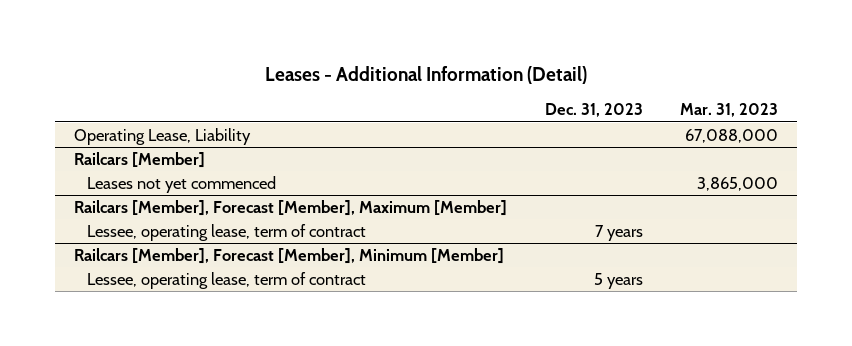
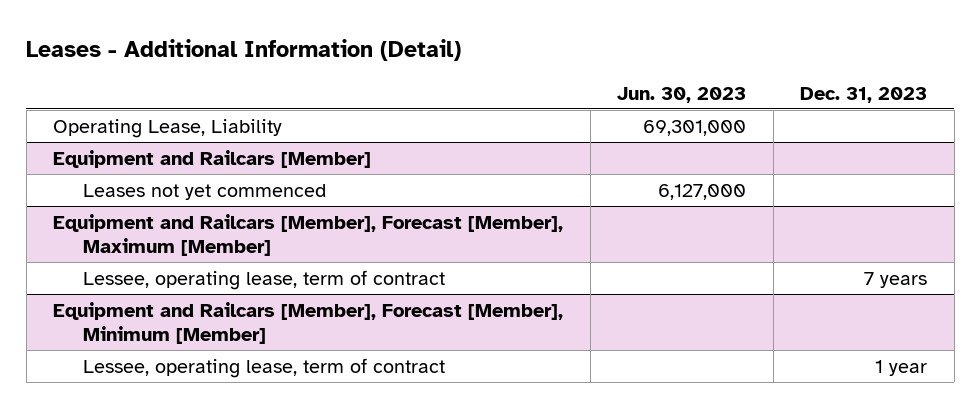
- | Dec. 31, 2023 | Mar. 31, 2023
+ | Jun. 30, 2023 | Dec. 31, 2023
- Railcars [Member]
- Leases not yet commenced | | 3,865,000
- Railcars [Member], Forecast [Member], Maximum [Member]
+ Equipment and Railcars [Member]
+ Leases not yet commenced | 6,127,000 |
+ Equipment and Railcars [Member], Forecast [Member], Maximum [Member]
- Railcars [Member], Forecast [Member], Minimum [Member]
- Lessee, operating lease, term of contract | 5 years |
+ Equipment and Railcars [Member], Forecast [Member], Minimum [Member]
+ Lessee, operating lease, term of contract | | 1 year

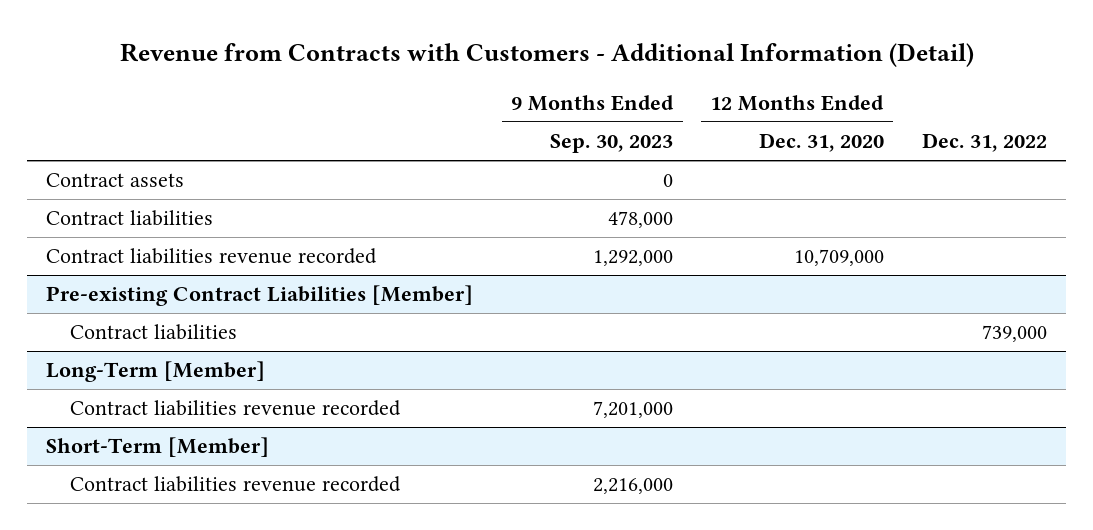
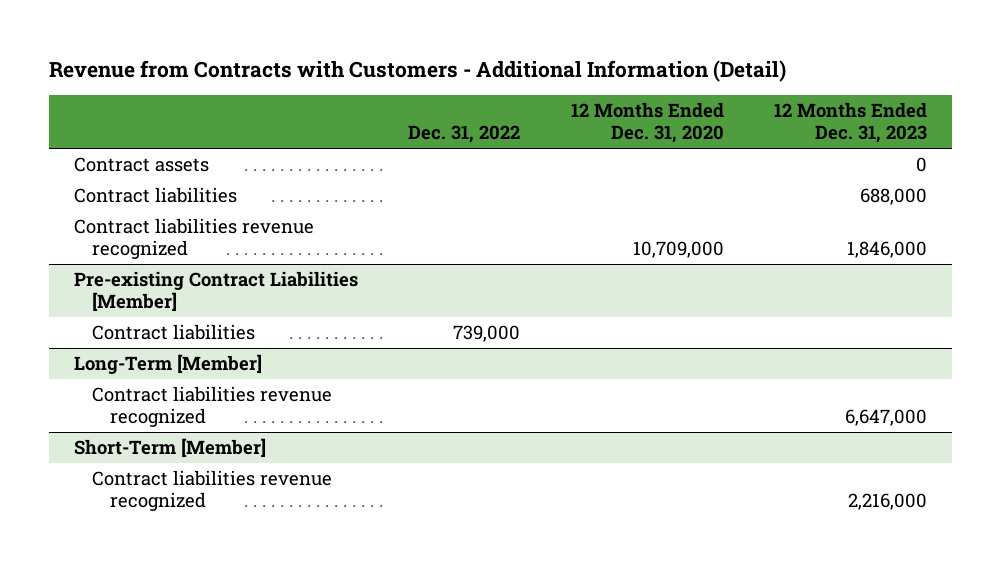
- | 9 Months Ended Sep. 30, 2023 | 12 Months Ended Dec. 31, 2020 | Dec. 31, 2022
+ | Dec. 31, 2022 | 12 Months Ended Dec. 31, 2020 | 12 Months Ended Dec. 31, 2023
- Contract liabilities revenue recorded | 1,292,000 | 10,709,000 |
+ Contract liabilities revenue recognized | | 10,709,000 | 1,846,000
@ Long-Term [Member]
- Contract liabilities revenue recorded | 7,201,000 | |
+ Contract liabilities revenue recognized | | | 6,647,000
@ Short-Term [Member]
- Contract liabilities revenue recorded | 2,216,000 | |
+ Contract liabilities revenue recognized | | | 2,216,000

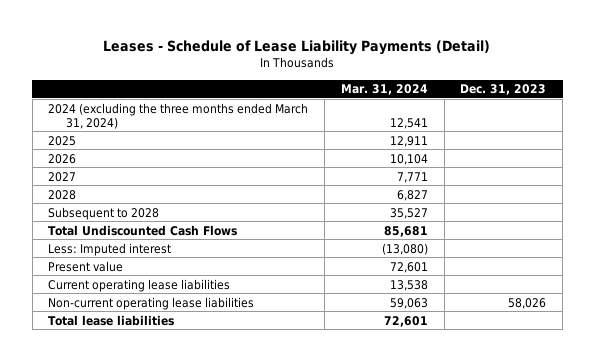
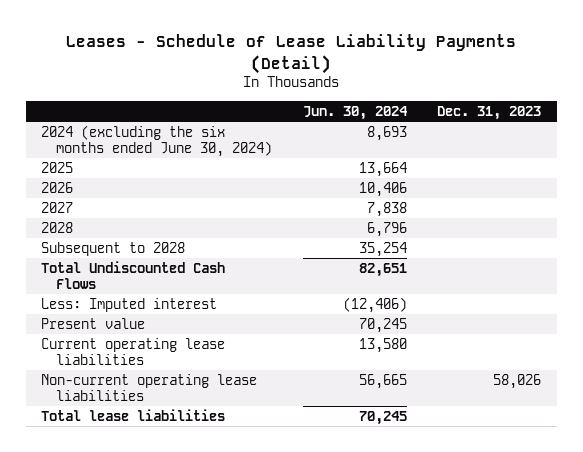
- | Mar. 31, 2024 | Dec. 31, 2023
+ | Jun. 30, 2024 | Dec. 31, 2023
- 2024 (excluding the three months ended March 31, 2024) | 12,541 |
+ 2024 (excluding the six months ended June 30, 2024) | 8,693 |

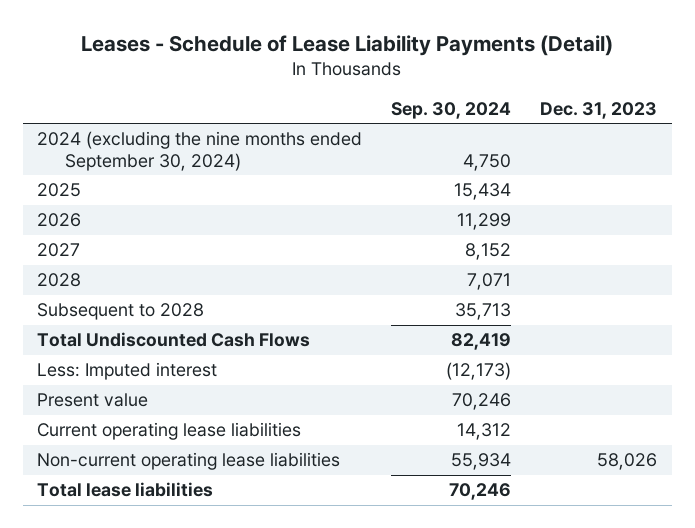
- | Jun. 30, 2024 | Dec. 31, 2023
+ | Sep. 30, 2024 | Dec. 31, 2023
- 2024 (excluding the six months ended June 30, 2024) | 8,693 |
+ 2024 (excluding the nine months ended September 30, 2024) | 4,750 |

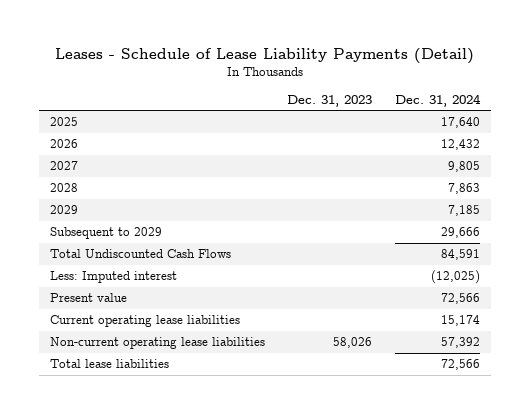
- | Sep. 30, 2024 | Dec. 31, 2023
+ | Dec. 31, 2023 | Dec. 31, 2024
- 2024 (excluding the nine months ended September 30, 2024) | 4,750 |
- Subsequent to 2028 | 35,713 |
+ 2029 | | 7,185
+ Subsequent to 2029 | | 29,666

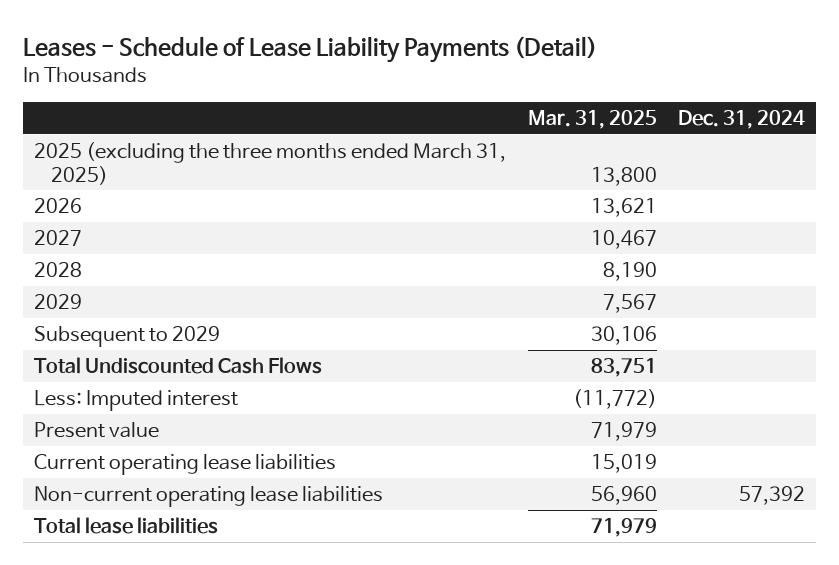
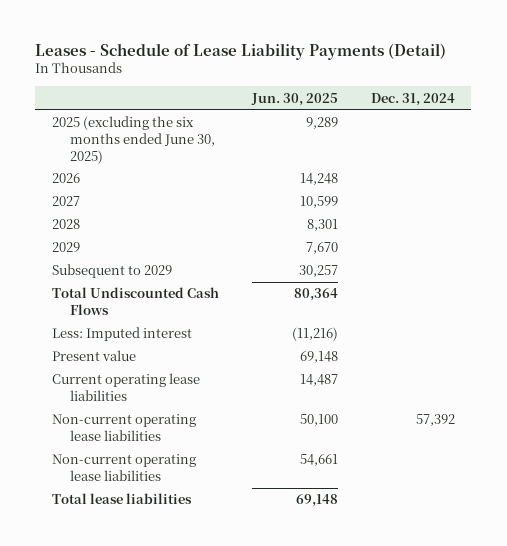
- | Mar. 31, 2025 | Dec. 31, 2024
+ | Jun. 30, 2025 | Dec. 31, 2024
- 2025 (excluding the three months ended March 31, 2025) | 13,800 |
+ 2025 (excluding the six months ended June 30, 2025) | 9,289 |
+ Non-current operating lease liabilities | 54,661 |

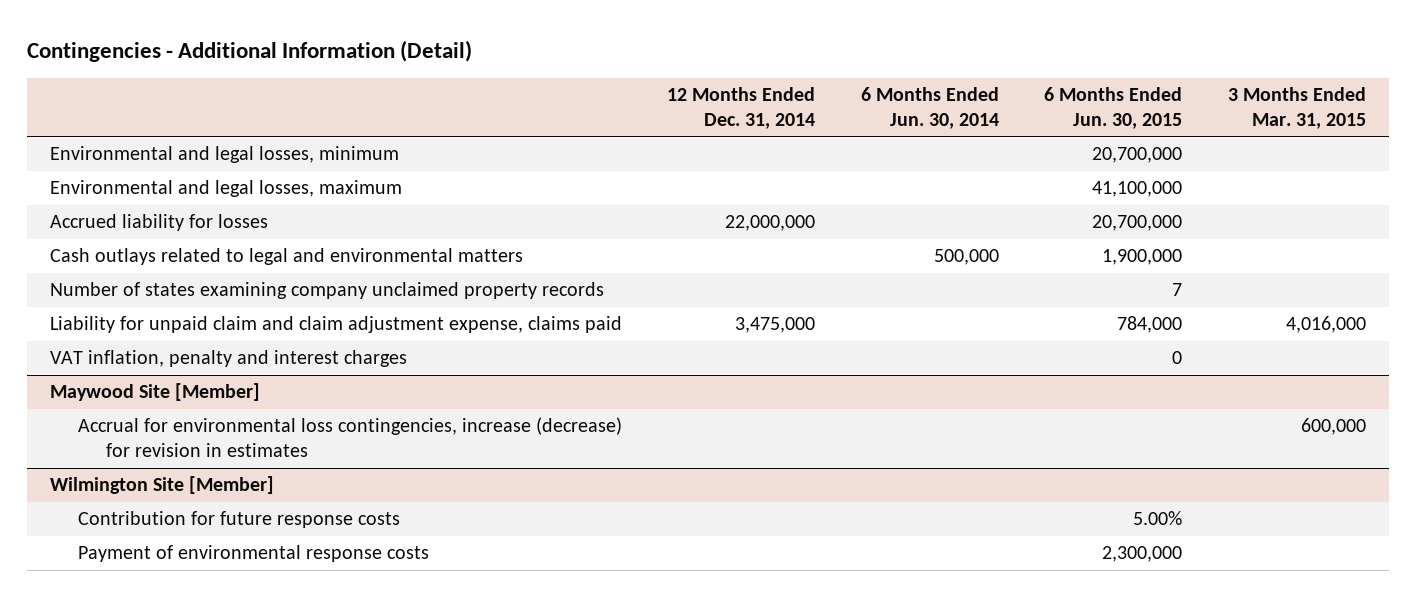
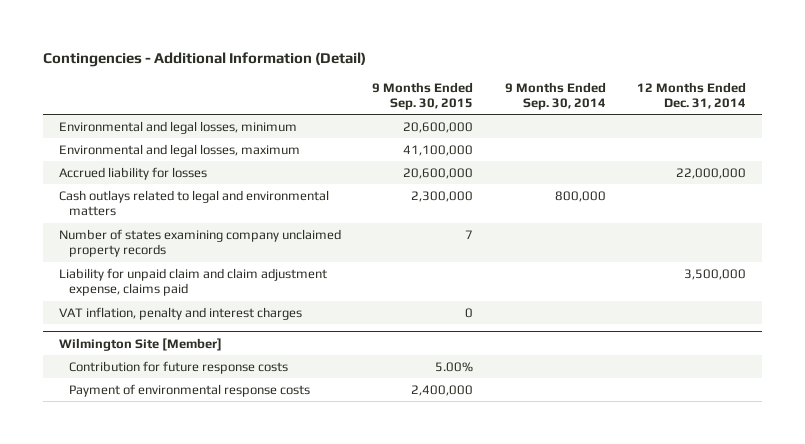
- | 12 Months Ended Dec. 31, 2014 | 6 Months Ended Jun. 30, 2014 | 6 Months Ended Jun. 30, 2015 | 3 Months Ended Mar. 31, 2015
+ | 9 Months Ended Sep. 30, 2015 | 9 Months Ended Sep. 30, 2014 | 12 Months Ended Dec. 31, 2014
- Liability for unpaid claim and claim adjustment expense, claims paid | 3,475,000 | | 784,000 | 4,016,000
+ Liability for unpaid claim and claim adjustment expense, claims paid | | | 3,500,000
- Maywood Site [Member]
- Accrual for environmental loss contingencies, increase (decrease) for revision in estimates | | | | 600,000

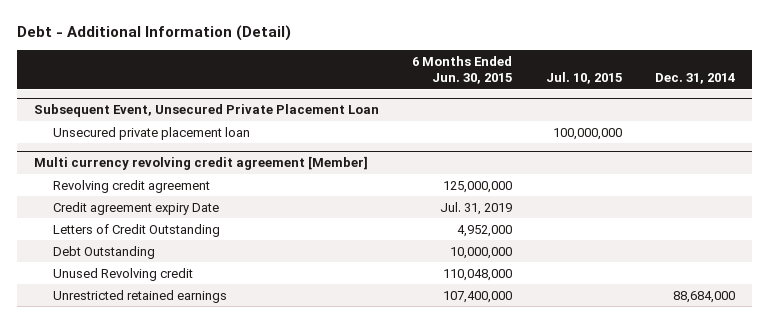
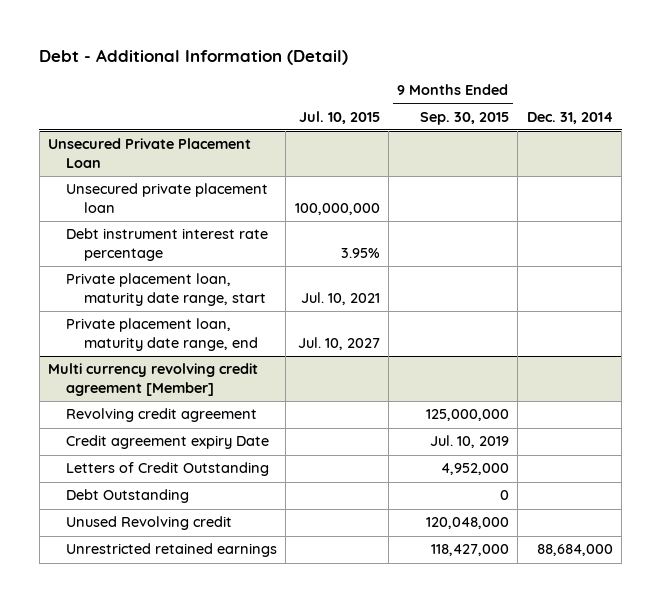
- | 6 Months Ended Jun. 30, 2015 | Jul. 10, 2015 | Dec. 31, 2014
+ | Jul. 10, 2015 | 9 Months Ended Sep. 30, 2015 | Dec. 31, 2014
- Subsequent Event, Unsecured Private Placement Loan
+ Unsecured Private Placement Loan
+ Debt instrument interest rate percentage | 3.95% | |
+ Private placement loan, maturity date range, start | Jul. 10, 2021 | |
+ Private placement loan, maturity date range, end | Jul. 10, 2027 | |

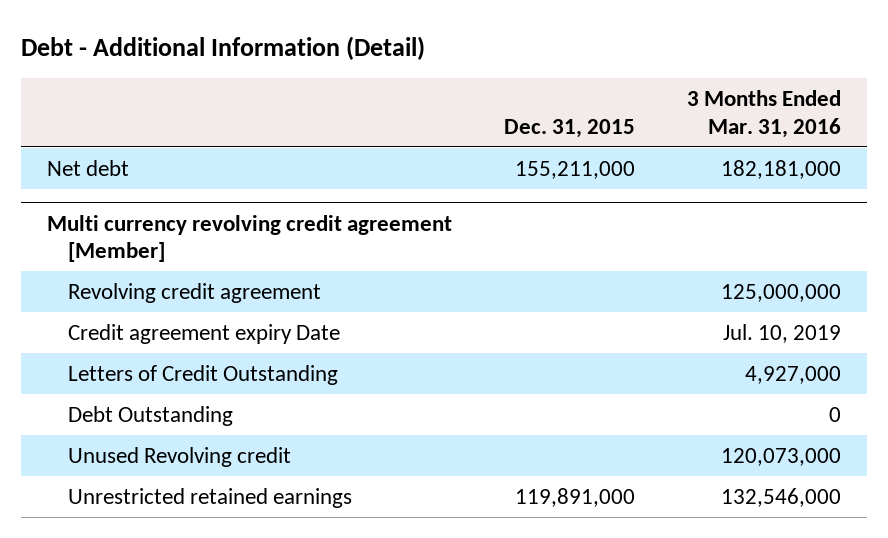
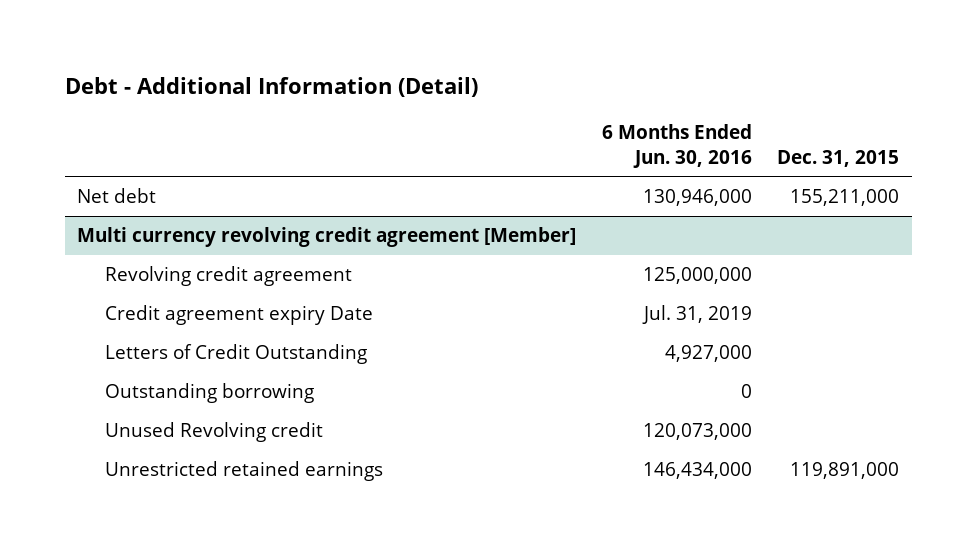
- | Dec. 31, 2015 | 3 Months Ended Mar. 31, 2016
+ | 6 Months Ended Jun. 30, 2016 | Dec. 31, 2015
@ Multi currency revolving credit agreement [Member]
- Debt Outstanding | | 0
+ Outstanding borrowing | 0 |

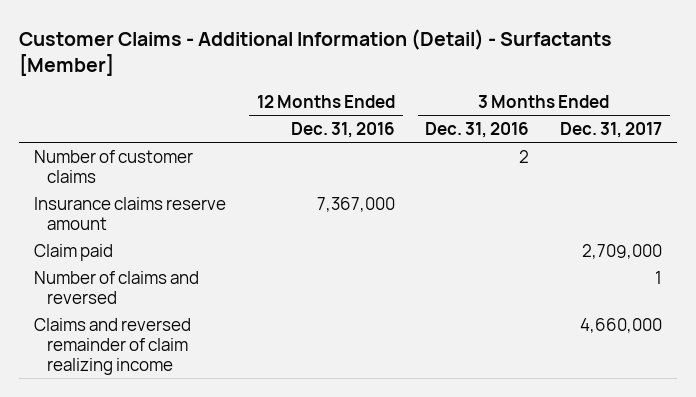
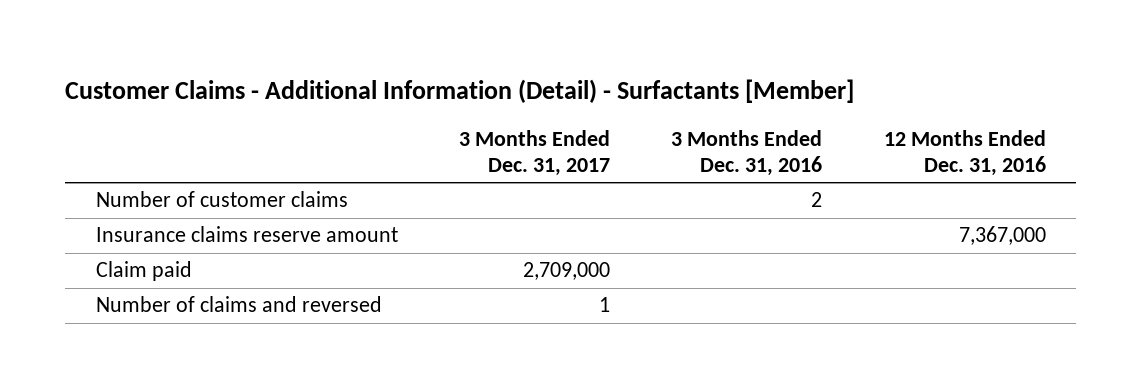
- | 12 Months Ended Dec. 31, 2016 | 3 Months Ended Dec. 31, 2016 | 3 Months Ended Dec. 31, 2017
+ | 3 Months Ended Dec. 31, 2017 | 3 Months Ended Dec. 31, 2016 | 12 Months Ended Dec. 31, 2016
- Claims and reversed remainder of claim realizing income | | | 4,660,000

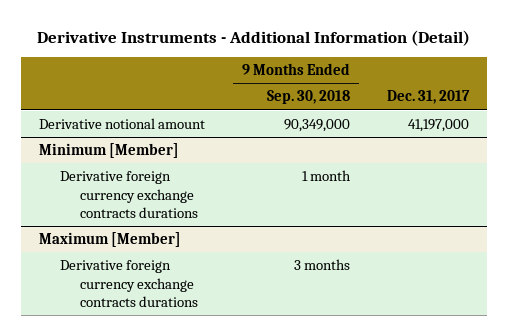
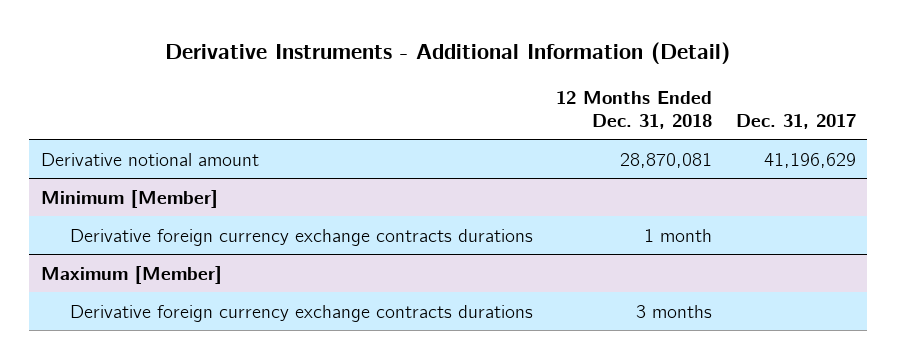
- | 9 Months Ended Sep. 30, 2018 | Dec. 31, 2017
+ | 12 Months Ended Dec. 31, 2018 | Dec. 31, 2017
- Derivative notional amount | 90,349,000 | 41,197,000
+ Derivative notional amount | 28,870,081 | 41,196,629

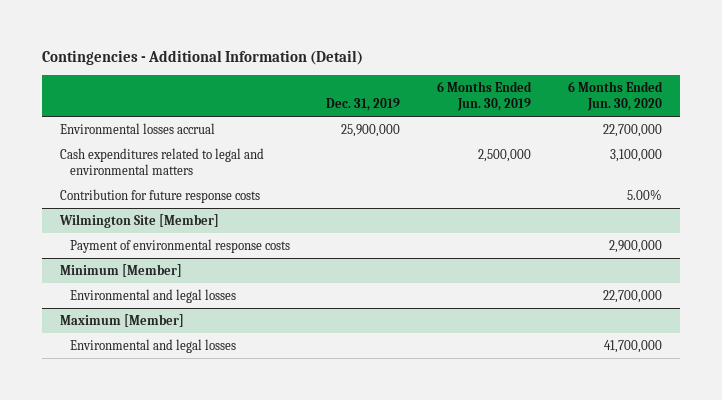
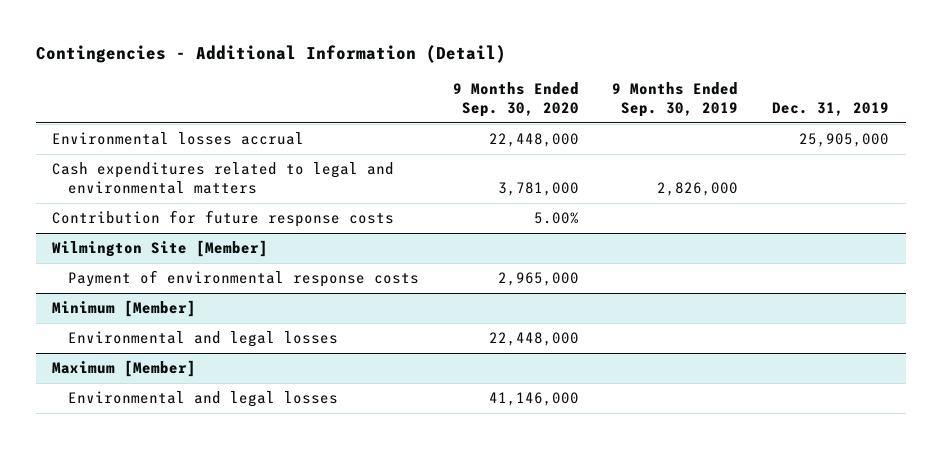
- | Dec. 31, 2019 | 6 Months Ended Jun. 30, 2019 | 6 Months Ended Jun. 30, 2020
+ | 9 Months Ended Sep. 30, 2020 | 9 Months Ended Sep. 30, 2019 | Dec. 31, 2019
- Environmental losses accrual | 25,900,000 | | 22,700,000
+ Environmental losses accrual | 22,448,000 | | 25,905,000

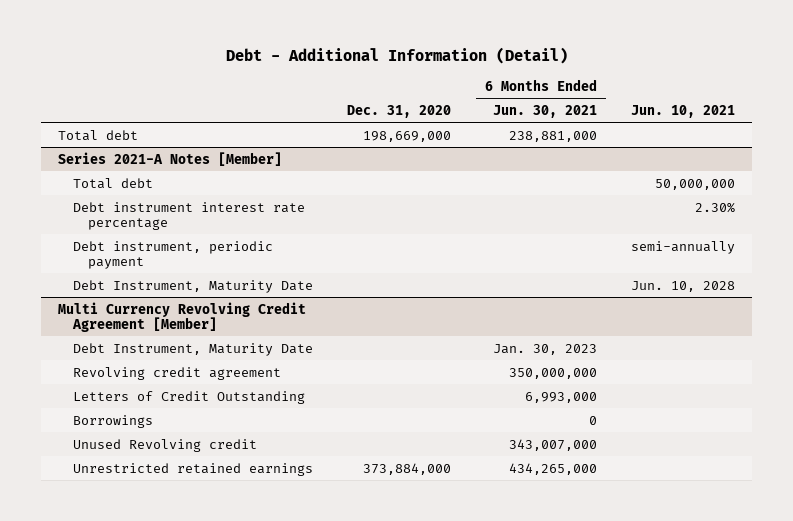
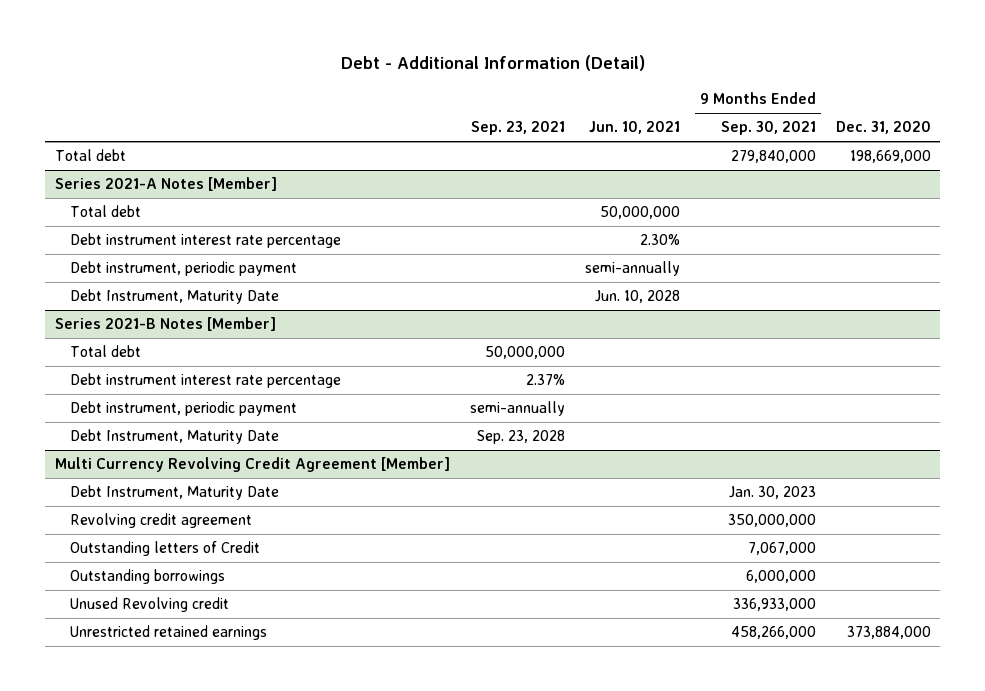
- | Dec. 31, 2020 | 6 Months Ended Jun. 30, 2021 | Jun. 10, 2021
+ | Sep. 23, 2021 | Jun. 10, 2021 | 9 Months Ended Sep. 30, 2021 | Dec. 31, 2020
+ Series 2021-B Notes [Member]
+ Total debt | 50,000,000 | | |
+ Debt instrument interest rate percentage | 2.37% | | |
+ Debt instrument, periodic payment | semi-annually | | |
+ Debt Instrument, Maturity Date | Sep. 23, 2028 | | |
@ Multi Currency Revolving Credit Agreement [Member]
- Letters of Credit Outstanding | | 6,993,000 |
- Borrowings | | 0 |
+ Outstanding letters of Credit | | | 7,067,000 |
+ Outstanding borrowings | | | 6,000,000 |

